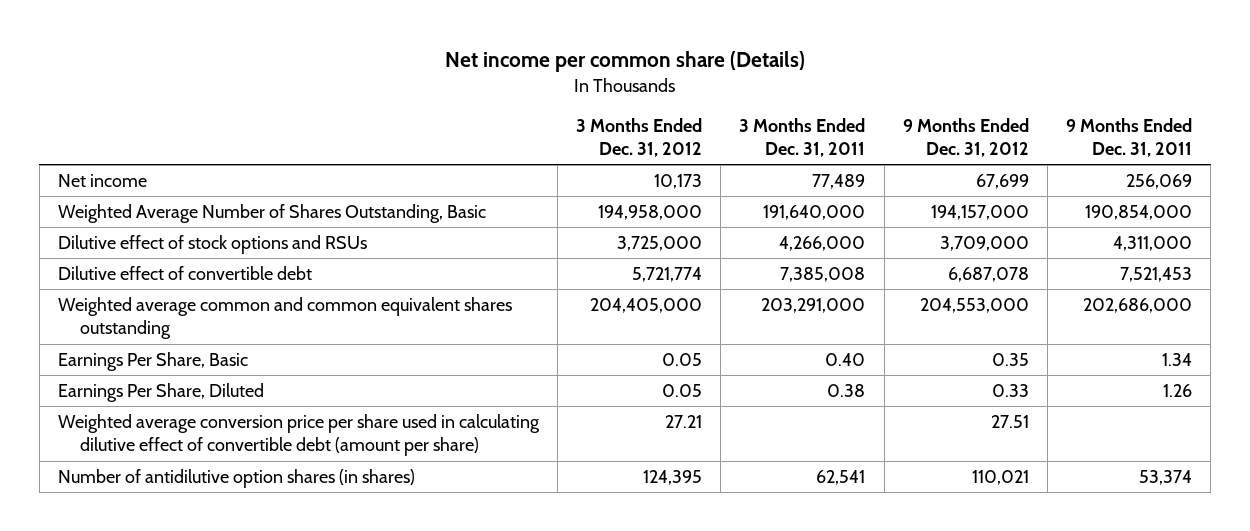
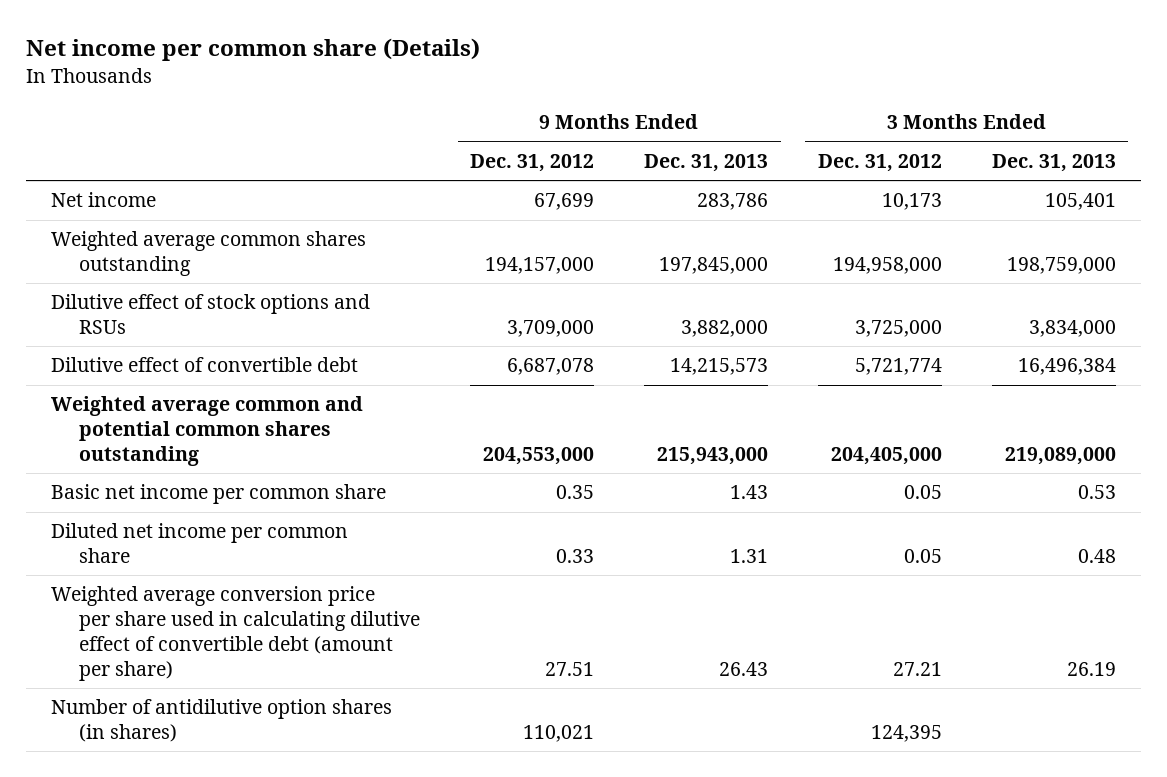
- | 3 Months Ended Dec. 31, 2012 | 3 Months Ended Dec. 31, 2011 | 9 Months Ended Dec. 31, 2012 | 9 Months Ended Dec. 31, 2011
+ | 9 Months Ended Dec. 31, 2012 | 9 Months Ended Dec. 31, 2013 | 3 Months Ended Dec. 31, 2012 | 3 Months Ended Dec. 31, 2013
- Weighted Average Number of Shares Outstanding, Basic | 194,958,000 | 191,640,000 | 194,157,000 | 190,854,000
+ Weighted average common shares outstanding | 194,157,000 | 197,845,000 | 194,958,000 | 198,759,000
- Weighted average common and common equivalent shares outstanding | 204,405,000 | 203,291,000 | 204,553,000 | 202,686,000
- Earnings Per Share, Basic | 0.05 | 0.40 | 0.35 | 1.34
- Earnings Per Share, Diluted | 0.05 | 0.38 | 0.33 | 1.26
+ Weighted average common and potential common shares outstanding | 204,553,000 | 215,943,000 | 204,405,000 | 219,089,000
+ Basic net income per common share | 0.35 | 1.43 | 0.05 | 0.53
+ Diluted net income per common share | 0.33 | 1.31 | 0.05 | 0.48

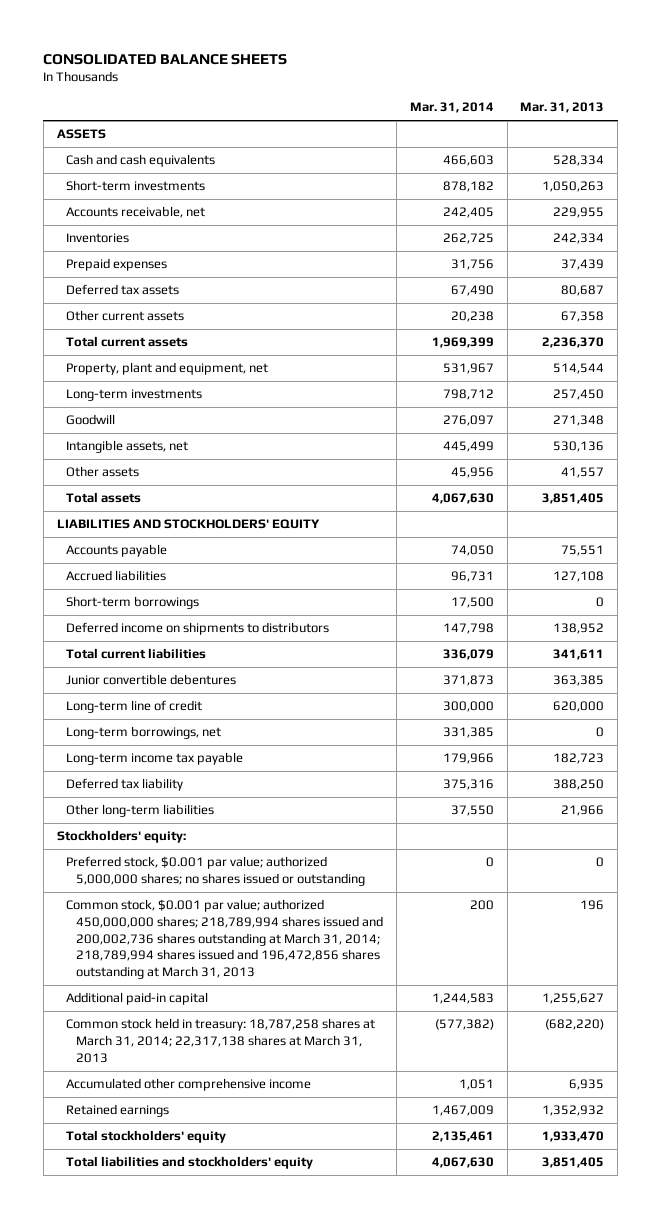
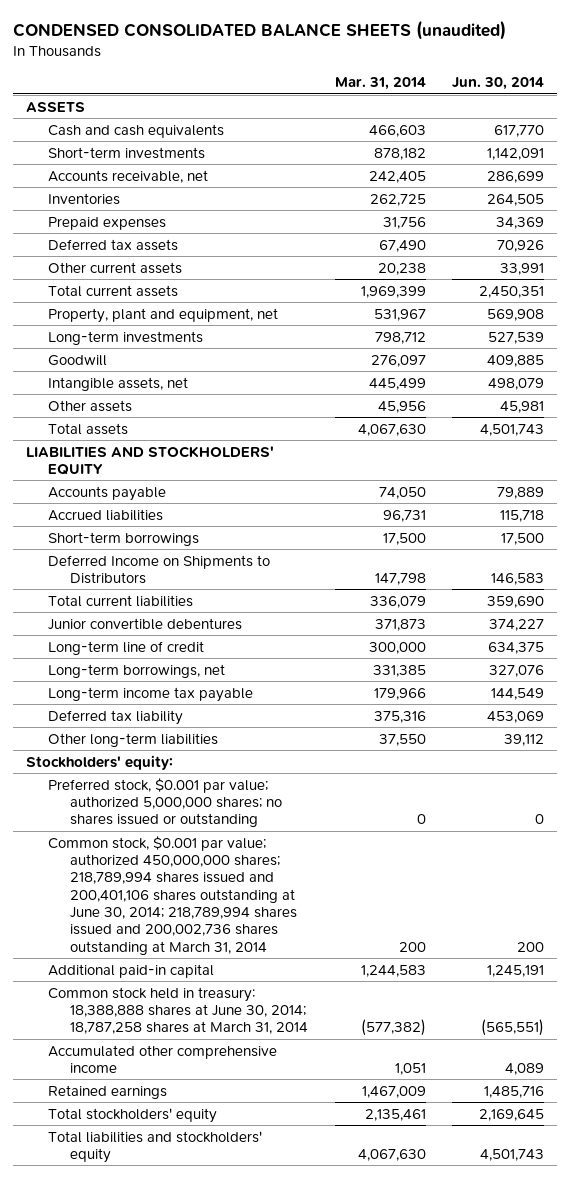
- CONSOLIDATED BALANCE SHEETS
+ CONDENSED CONSOLIDATED BALANCE SHEETS (unaudited)
- | Mar. 31, 2014 | Mar. 31, 2013
+ | Mar. 31, 2014 | Jun. 30, 2014
- Deferred income on shipments to distributors | 147,798 | 138,952
+ Deferred Income on Shipments to Distributors | 147,798 | 146,583
- Common stock, $0.001 par value; authorized 450,000,000 shares; 218,789,994 shares issued and 200,002,736 shares outstanding at March 31, 2014; 218,789,994 shares issued and 196,472,856 shares outstanding at March 31, 2013 | 200 | 196
+ Common stock, $0.001 par value; authorized 450,000,000 shares; 218,789,994 shares issued and 200,401,106 shares outstanding at June 30, 2014; 218,789,994 shares issued and 200,002,736 shares outstanding at March 31, 2014 | 200 | 200
- Common stock held in treasury: 18,787,258 shares at March 31, 2014; 22,317,138 shares at March 31, 2013 | (577,382) | (682,220)
+ Common stock held in treasury: 18,388,888 shares at June 30, 2014; 18,787,258 shares at March 31, 2014 | (577,382) | (565,551)

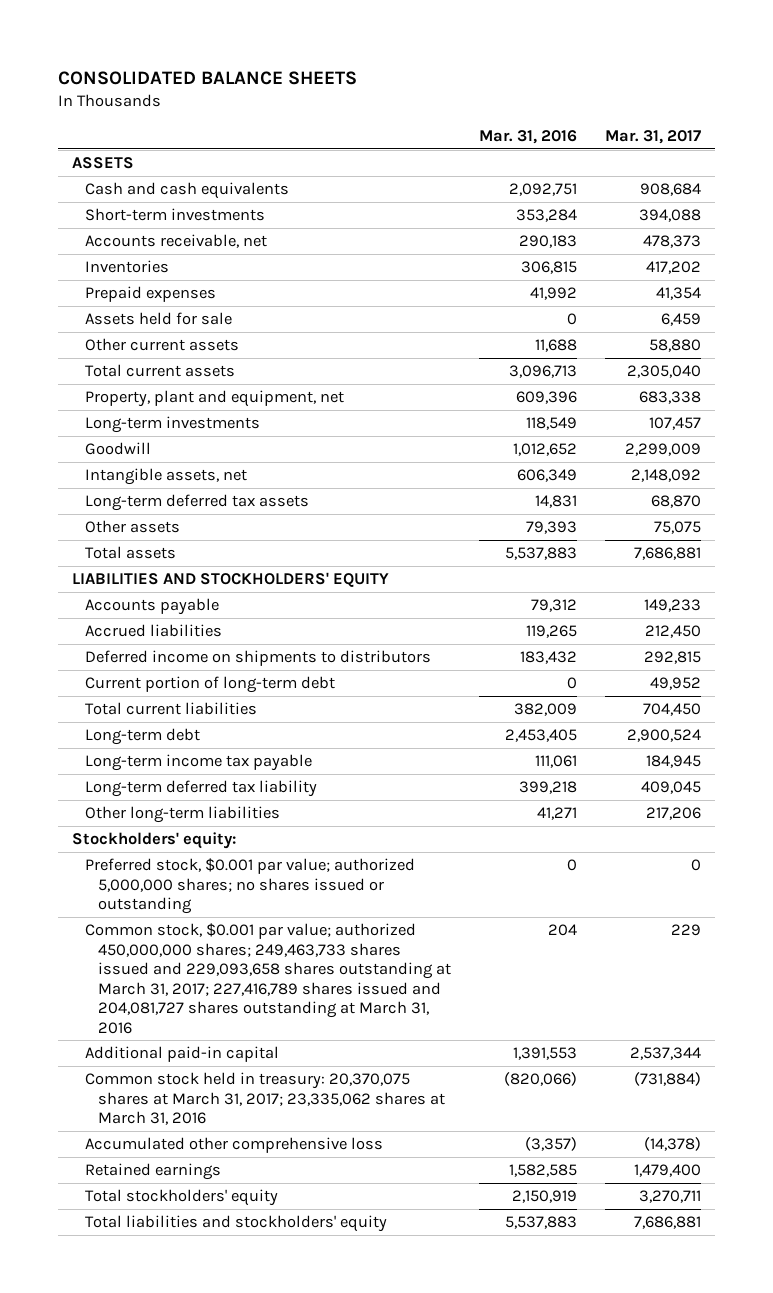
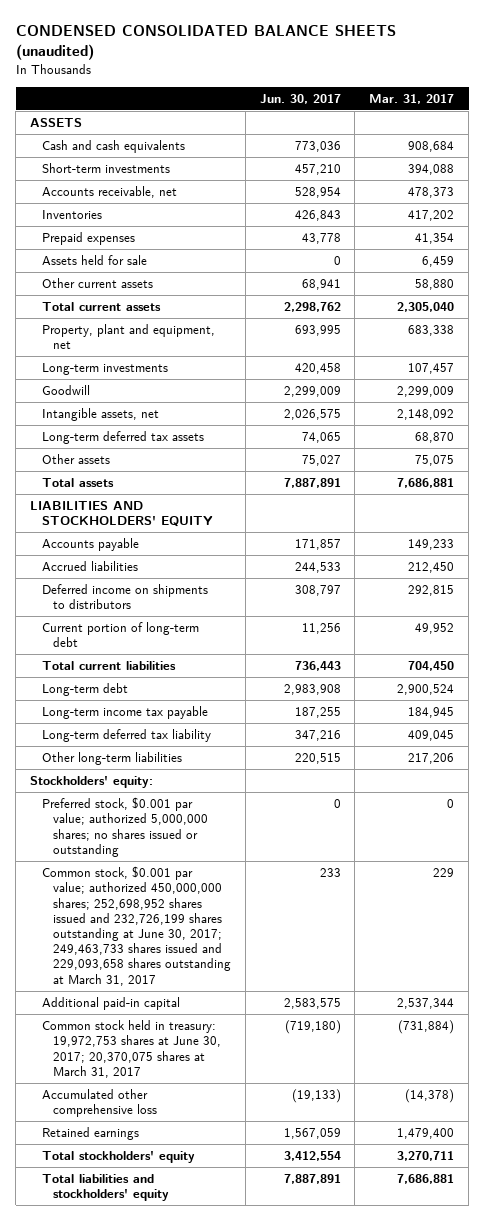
- CONSOLIDATED BALANCE SHEETS
+ CONDENSED CONSOLIDATED BALANCE SHEETS (unaudited)
- | Mar. 31, 2016 | Mar. 31, 2017
+ | Jun. 30, 2017 | Mar. 31, 2017
- Common stock, $0.001 par value; authorized 450,000,000 shares; 249,463,733 shares issued and 229,093,658 shares outstanding at March 31, 2017; 227,416,789 shares issued and 204,081,727 shares outstanding at March 31, 2016 | 204 | 229
+ Common stock, $0.001 par value; authorized 450,000,000 shares; 252,698,952 shares issued and 232,726,199 shares outstanding at June 30, 2017; 249,463,733 shares issued and 229,093,658 shares outstanding at March 31, 2017 | 233 | 229
- Common stock held in treasury: 20,370,075 shares at March 31, 2017; 23,335,062 shares at March 31, 2016 | (820,066) | (731,884)
+ Common stock held in treasury: 19,972,753 shares at June 30, 2017; 20,370,075 shares at March 31, 2017 | (719,180) | (731,884)

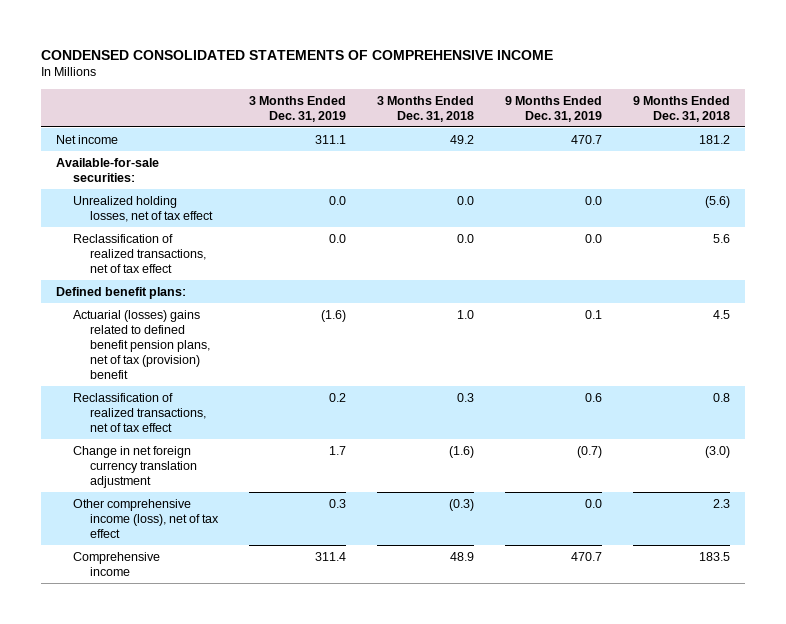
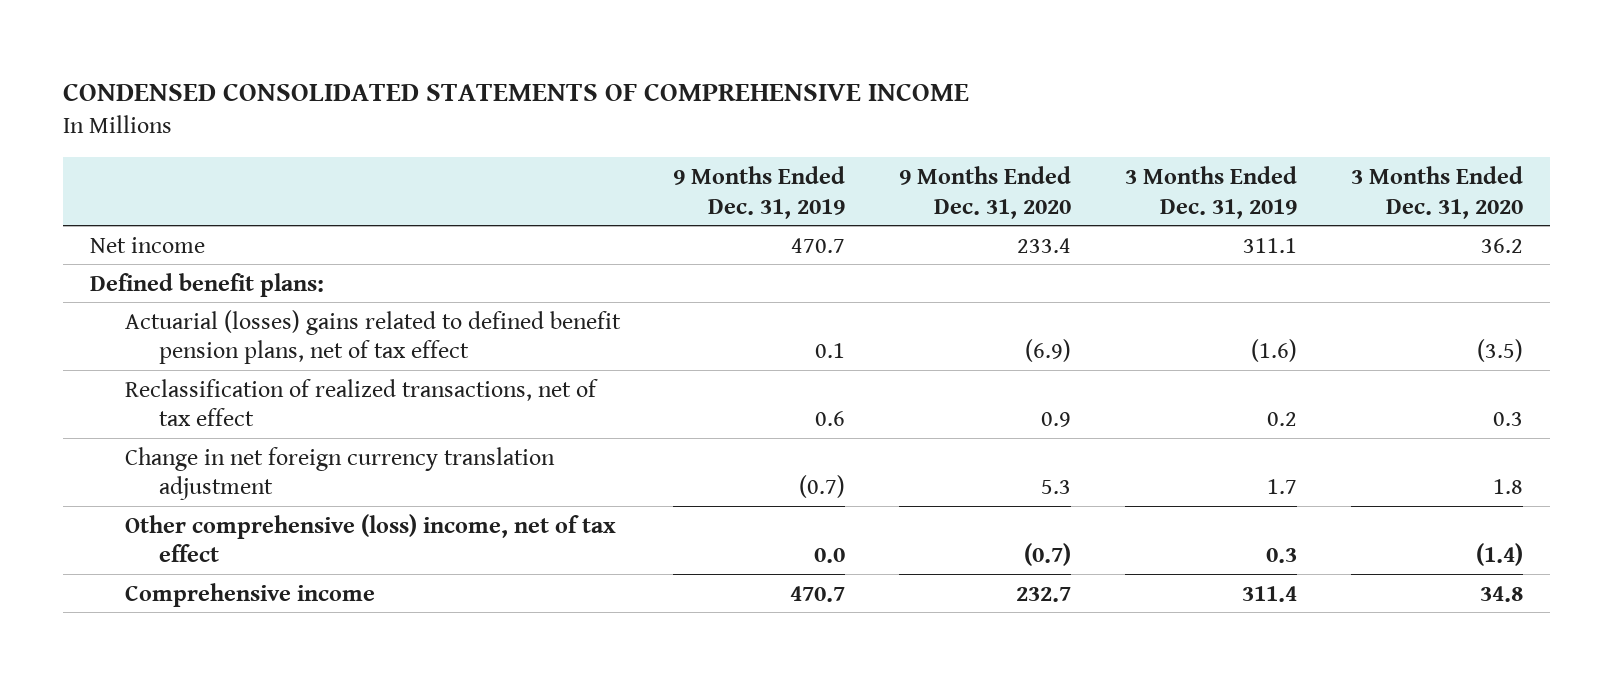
- | 3 Months Ended Dec. 31, 2019 | 3 Months Ended Dec. 31, 2018 | 9 Months Ended Dec. 31, 2019 | 9 Months Ended Dec. 31, 2018
+ | 9 Months Ended Dec. 31, 2019 | 9 Months Ended Dec. 31, 2020 | 3 Months Ended Dec. 31, 2019 | 3 Months Ended Dec. 31, 2020
- Available-for-sale securities:
- Unrealized holding losses, net of tax effect | 0.0 | 0.0 | 0.0 | (5.6)
- Reclassification of realized transactions, net of tax effect | 0.0 | 0.0 | 0.0 | 5.6
- Actuarial (losses) gains related to defined benefit pension plans, net of tax (provision) benefit | (1.6) | 1.0 | 0.1 | 4.5
+ Actuarial (losses) gains related to defined benefit pension plans, net of tax effect | 0.1 | (6.9) | (1.6) | (3.5)
- Other comprehensive income (loss), net of tax effect | 0.3 | (0.3) | 0.0 | 2.3
+ Other comprehensive (loss) income, net of tax effect | 0.0 | (0.7) | 0.3 | (1.4)

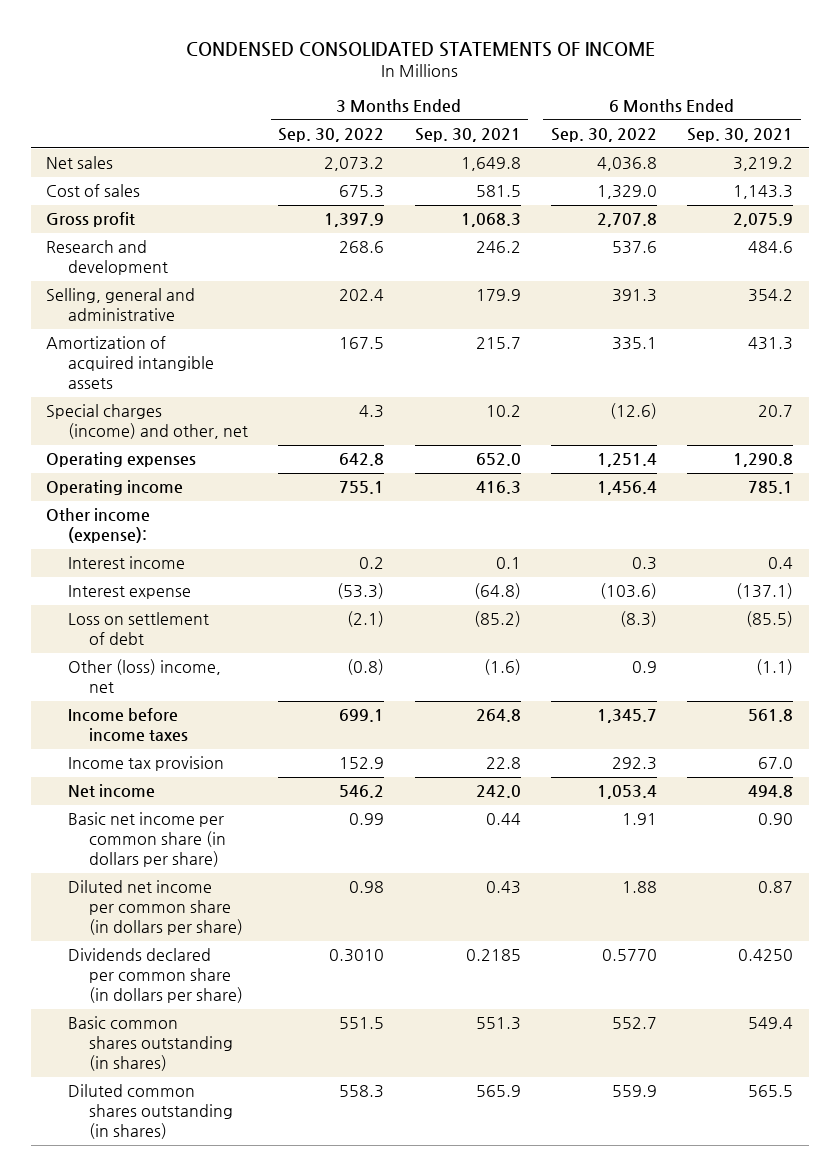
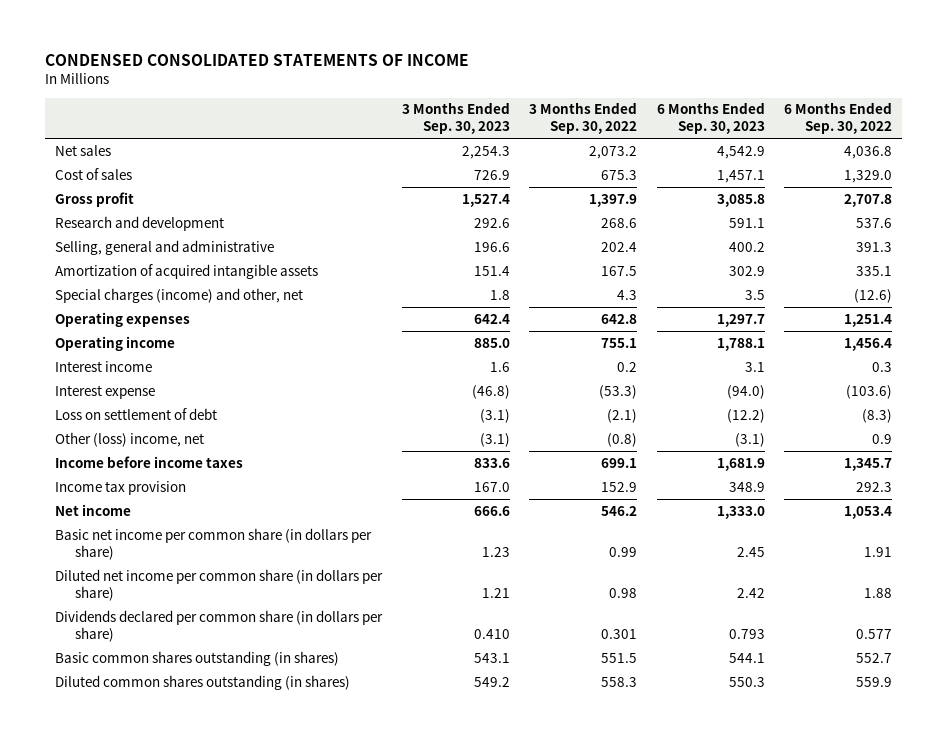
- | 3 Months Ended Sep. 30, 2022 | 3 Months Ended Sep. 30, 2021 | 6 Months Ended Sep. 30, 2022 | 6 Months Ended Sep. 30, 2021
+ | 3 Months Ended Sep. 30, 2023 | 3 Months Ended Sep. 30, 2022 | 6 Months Ended Sep. 30, 2023 | 6 Months Ended Sep. 30, 2022
- Other income (expense):
- Dividends declared per common share (in dollars per share) | 0.3010 | 0.2185 | 0.5770 | 0.4250
+ Dividends declared per common share (in dollars per share) | 0.410 | 0.301 | 0.793 | 0.577

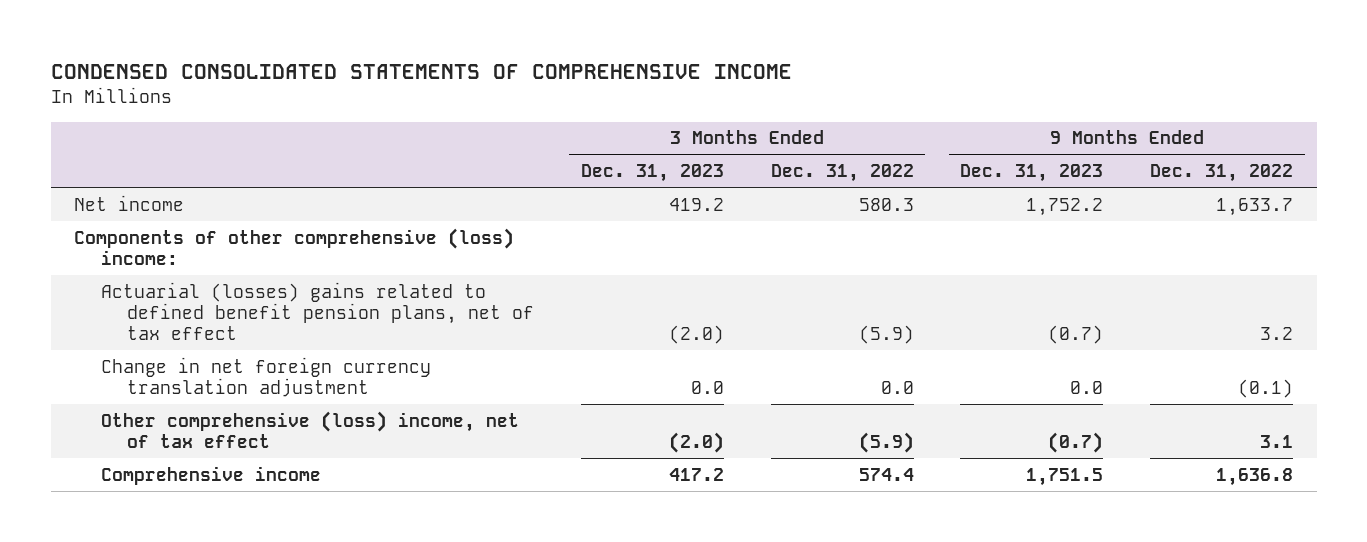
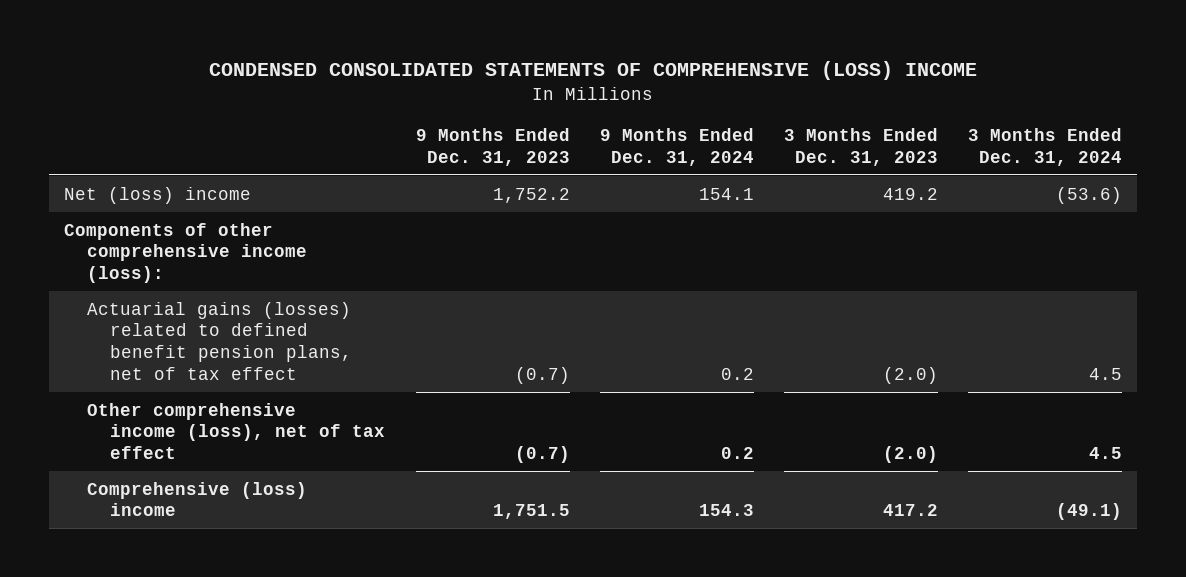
- CONDENSED CONSOLIDATED STATEMENTS OF COMPREHENSIVE INCOME
+ CONDENSED CONSOLIDATED STATEMENTS OF COMPREHENSIVE (LOSS) INCOME
- | 3 Months Ended Dec. 31, 2023 | 3 Months Ended Dec. 31, 2022 | 9 Months Ended Dec. 31, 2023 | 9 Months Ended Dec. 31, 2022
+ | 9 Months Ended Dec. 31, 2023 | 9 Months Ended Dec. 31, 2024 | 3 Months Ended Dec. 31, 2023 | 3 Months Ended Dec. 31, 2024
- Net income | 419.2 | 580.3 | 1,752.2 | 1,633.7
- Components of other comprehensive (loss) income:
- Actuarial (losses) gains related to defined benefit pension plans, net of tax effect | (2.0) | (5.9) | (0.7) | 3.2
- Change in net foreign currency translation adjustment | 0.0 | 0.0 | 0.0 | (0.1)
- Other comprehensive (loss) income, net of tax effect | (2.0) | (5.9) | (0.7) | 3.1
- Comprehensive income | 417.2 | 574.4 | 1,751.5 | 1,636.8
+ Net (loss) income | 1,752.2 | 154.1 | 419.2 | (53.6)
+ Components of other comprehensive income (loss):
+ Actuarial gains (losses) related to defined benefit pension plans, net of tax effect | (0.7) | 0.2 | (2.0) | 4.5
+ Other comprehensive income (loss), net of tax effect | (0.7) | 0.2 | (2.0) | 4.5
+ Comprehensive (loss) income | 1,751.5 | 154.3 | 417.2 | (49.1)

